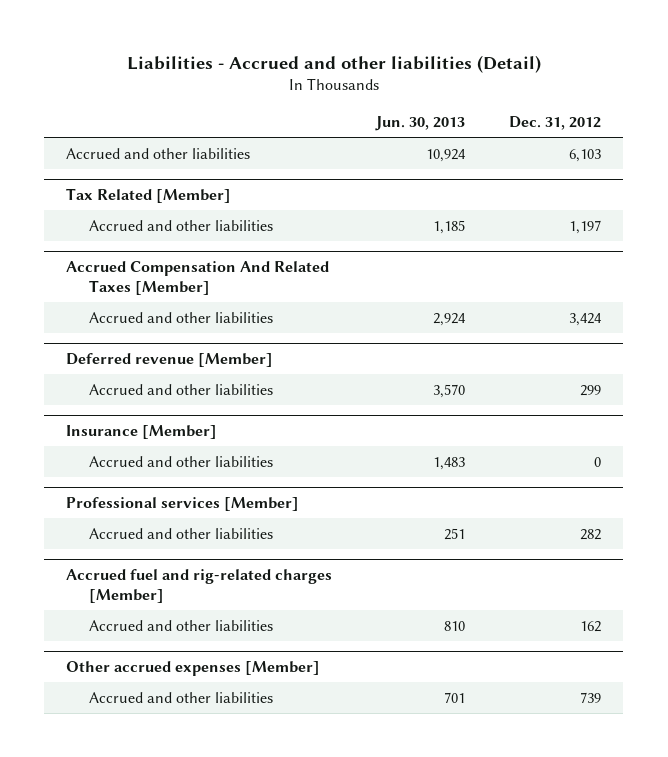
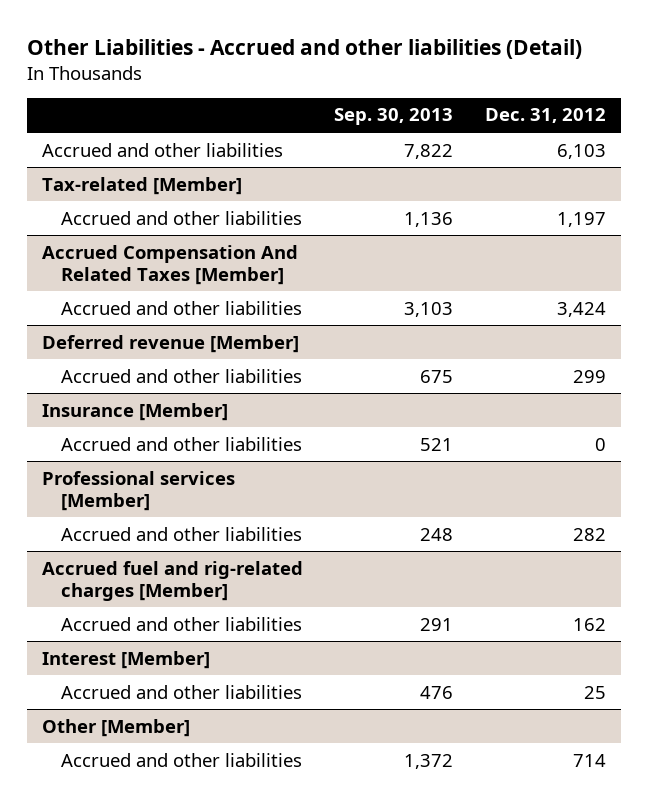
- Liabilities - Accrued and other liabilities (Detail)
+ Other Liabilities - Accrued and other liabilities (Detail)
- | Jun. 30, 2013 | Dec. 31, 2012
+ | Sep. 30, 2013 | Dec. 31, 2012
- Tax Related [Member]
+ Tax-related [Member]
- Other accrued expenses [Member]
- Accrued and other liabilities | 701 | 739
+ Interest [Member]
+ Accrued and other liabilities | 476 | 25
+ Other [Member]
+ Accrued and other liabilities | 1,372 | 714

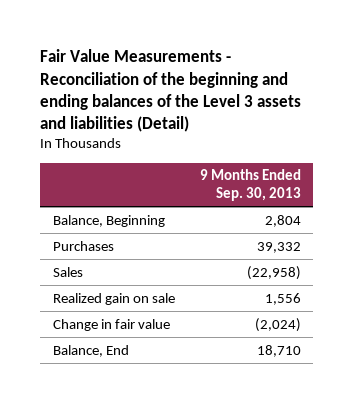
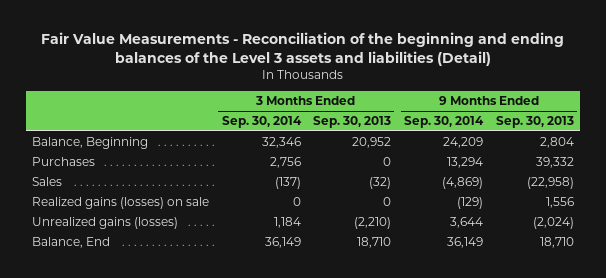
- | 9 Months Ended Sep. 30, 2013
+ | 3 Months Ended Sep. 30, 2014 | 3 Months Ended Sep. 30, 2013 | 9 Months Ended Sep. 30, 2014 | 9 Months Ended Sep. 30, 2013
- Realized gain on sale | 1,556
- Change in fair value | (2,024)
+ Realized gains (losses) on sale | 0 | 0 | (129) | 1,556
+ Unrealized gains (losses) | 1,184 | (2,210) | 3,644 | (2,024)

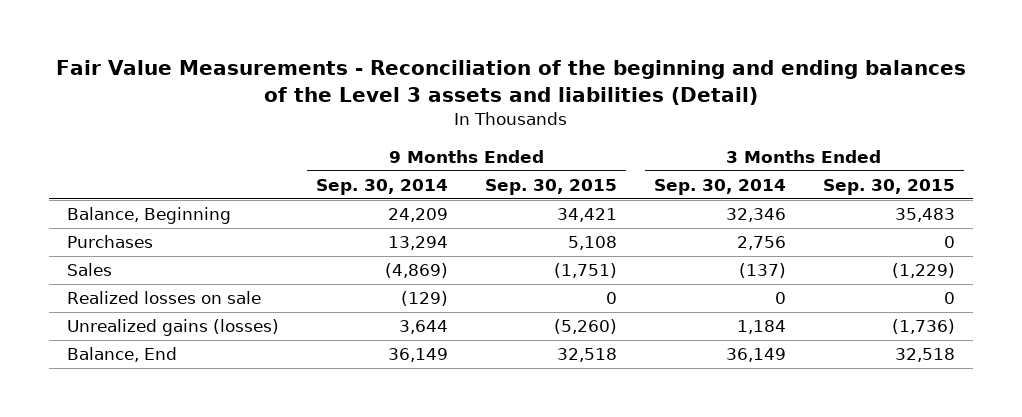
- | 3 Months Ended Sep. 30, 2014 | 3 Months Ended Sep. 30, 2013 | 9 Months Ended Sep. 30, 2014 | 9 Months Ended Sep. 30, 2013
+ | 9 Months Ended Sep. 30, 2014 | 9 Months Ended Sep. 30, 2015 | 3 Months Ended Sep. 30, 2014 | 3 Months Ended Sep. 30, 2015
- Realized gains (losses) on sale | 0 | 0 | (129) | 1,556
+ Realized losses on sale | (129) | 0 | 0 | 0

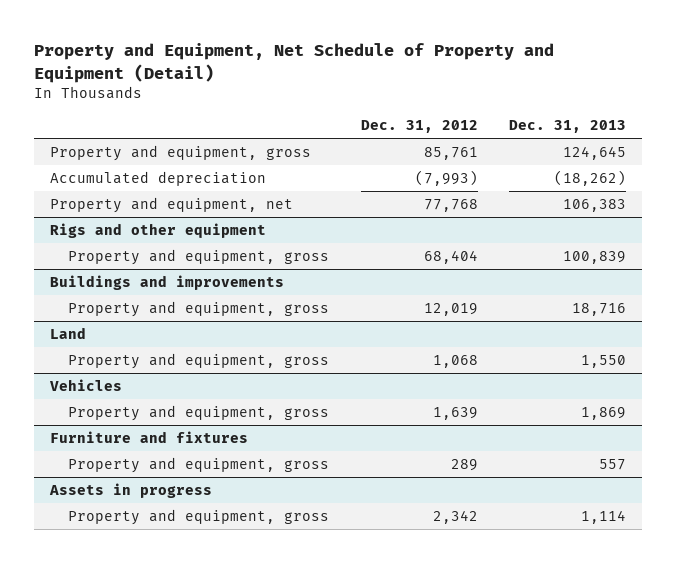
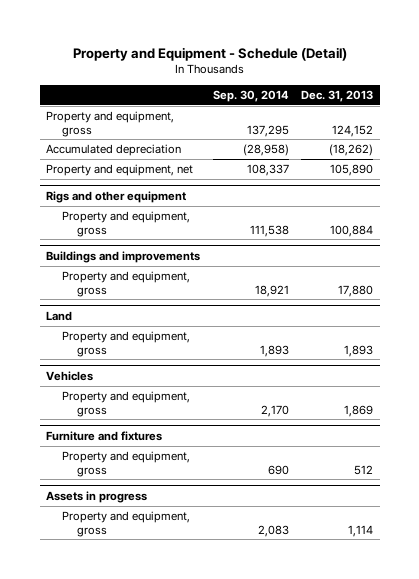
- Property and Equipment, Net Schedule of Property and Equipment (Detail)
+ Property and Equipment - Schedule (Detail)
- | Dec. 31, 2012 | Dec. 31, 2013
+ | Sep. 30, 2014 | Dec. 31, 2013
- Property and equipment, gross | 85,761 | 124,645
+ Property and equipment, gross | 137,295 | 124,152
- Property and equipment, net | 77,768 | 106,383
+ Property and equipment, net | 108,337 | 105,890
@ Rigs and other equipment
- Property and equipment, gross | 68,404 | 100,839
+ Property and equipment, gross | 111,538 | 100,884
@ Buildings and improvements
- Property and equipment, gross | 12,019 | 18,716
+ Property and equipment, gross | 18,921 | 17,880
@ Land
- Property and equipment, gross | 1,068 | 1,550
+ Property and equipment, gross | 1,893 | 1,893
@ Furniture and fixtures
- Property and equipment, gross | 289 | 557
+ Property and equipment, gross | 690 | 512

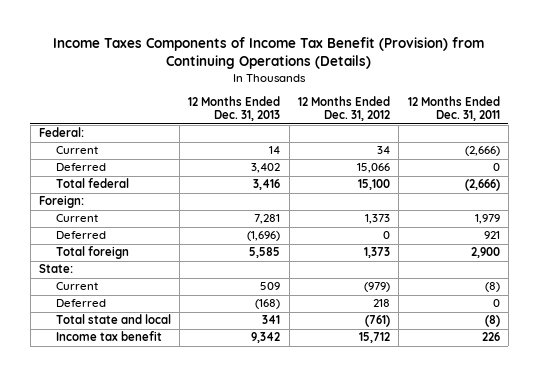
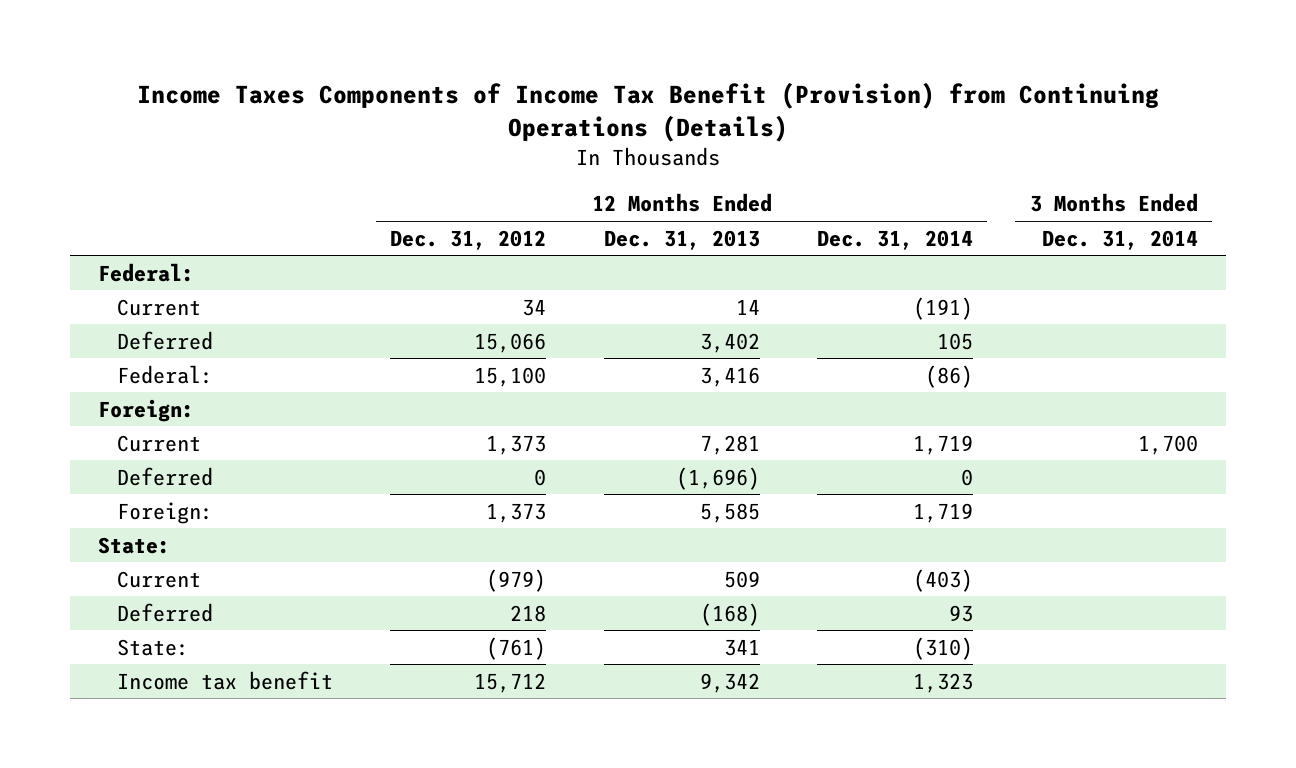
- | 12 Months Ended Dec. 31, 2013 | 12 Months Ended Dec. 31, 2012 | 12 Months Ended Dec. 31, 2011
+ | 12 Months Ended Dec. 31, 2012 | 12 Months Ended Dec. 31, 2013 | 12 Months Ended Dec. 31, 2014 | 3 Months Ended Dec. 31, 2014
- Total federal | 3,416 | 15,100 | (2,666)
+ Federal: | 15,100 | 3,416 | (86) |
- Total foreign | 5,585 | 1,373 | 2,900
+ Foreign: | 1,373 | 5,585 | 1,719 |
- Total state and local | 341 | (761) | (8)
+ State: | (761) | 341 | (310) |

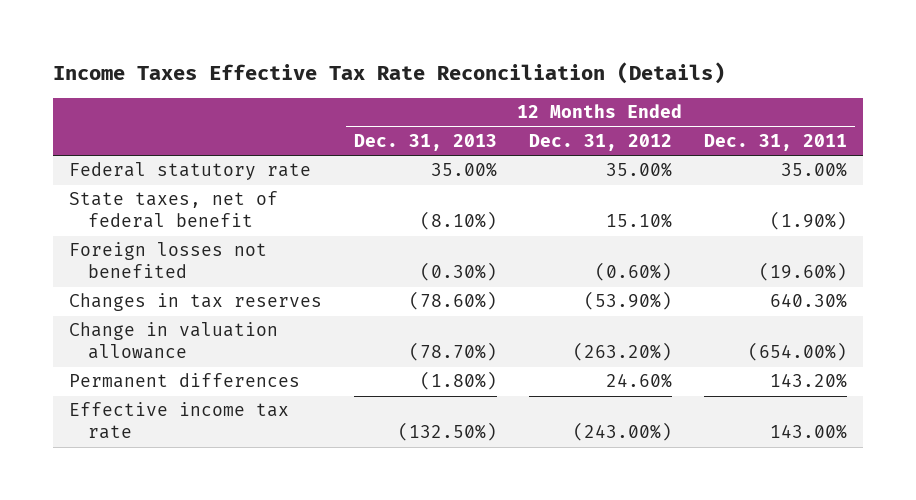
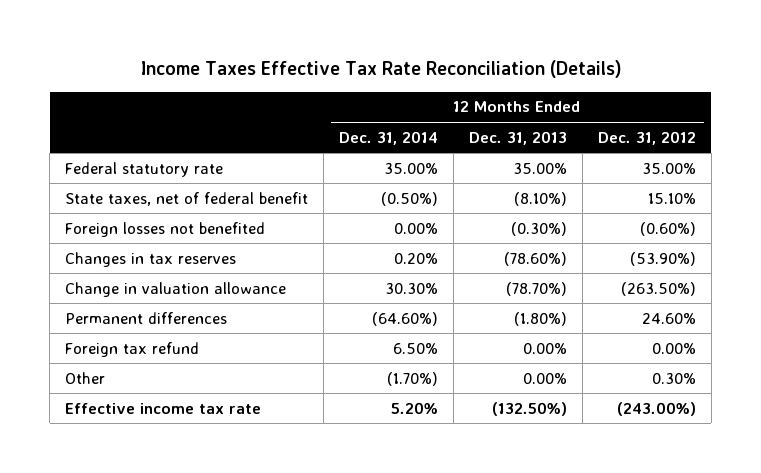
- | 12 Months Ended Dec. 31, 2013 | 12 Months Ended Dec. 31, 2012 | 12 Months Ended Dec. 31, 2011
+ | 12 Months Ended Dec. 31, 2014 | 12 Months Ended Dec. 31, 2013 | 12 Months Ended Dec. 31, 2012
- Change in valuation allowance | (78.70%) | (263.20%) | (654.00%)
+ Change in valuation allowance | 30.30% | (78.70%) | (263.50%)
+ Foreign tax refund | 6.50% | 0.00% | 0.00%
+ Other | (1.70%) | 0.00% | 0.30%

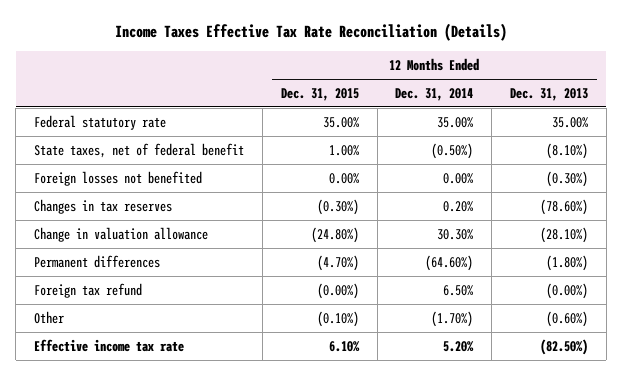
- | 12 Months Ended Dec. 31, 2014 | 12 Months Ended Dec. 31, 2013 | 12 Months Ended Dec. 31, 2012
+ | 12 Months Ended Dec. 31, 2015 | 12 Months Ended Dec. 31, 2014 | 12 Months Ended Dec. 31, 2013
- Change in valuation allowance | 30.30% | (78.70%) | (263.50%)
+ Change in valuation allowance | (24.80%) | 30.30% | (28.10%)
- Foreign tax refund | 6.50% | 0.00% | 0.00%
- Other | (1.70%) | 0.00% | 0.30%
- Effective income tax rate | 5.20% | (132.50%) | (243.00%)
+ Foreign tax refund | (0.00%) | 6.50% | (0.00%)
+ Other | (0.10%) | (1.70%) | (0.60%)
+ Effective income tax rate | 6.10% | 5.20% | (82.50%)

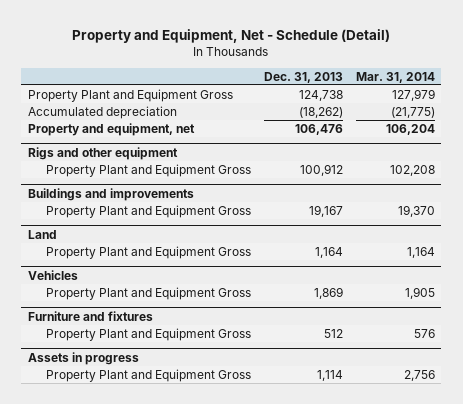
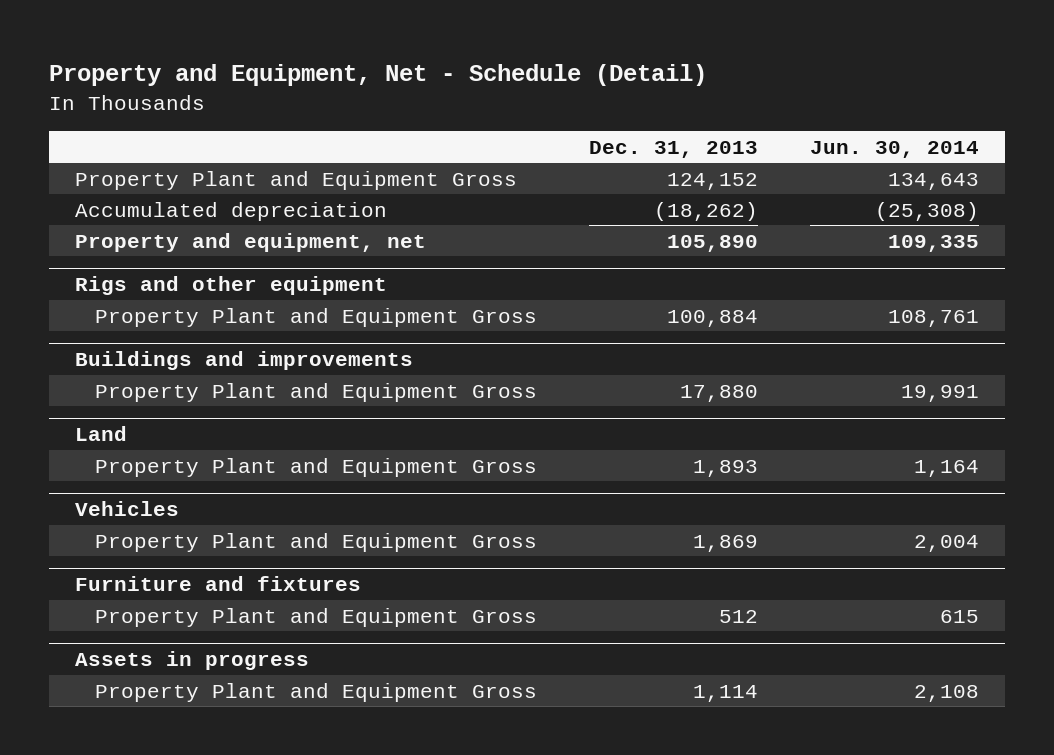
- | Dec. 31, 2013 | Mar. 31, 2014
+ | Dec. 31, 2013 | Jun. 30, 2014
- Property Plant and Equipment Gross | 124,738 | 127,979
+ Property Plant and Equipment Gross | 124,152 | 134,643
- Property and equipment, net | 106,476 | 106,204
+ Property and equipment, net | 105,890 | 109,335
@ Rigs and other equipment
- Property Plant and Equipment Gross | 100,912 | 102,208
+ Property Plant and Equipment Gross | 100,884 | 108,761
@ Buildings and improvements
- Property Plant and Equipment Gross | 19,167 | 19,370
+ Property Plant and Equipment Gross | 17,880 | 19,991
@ Land
- Property Plant and Equipment Gross | 1,164 | 1,164
+ Property Plant and Equipment Gross | 1,893 | 1,164

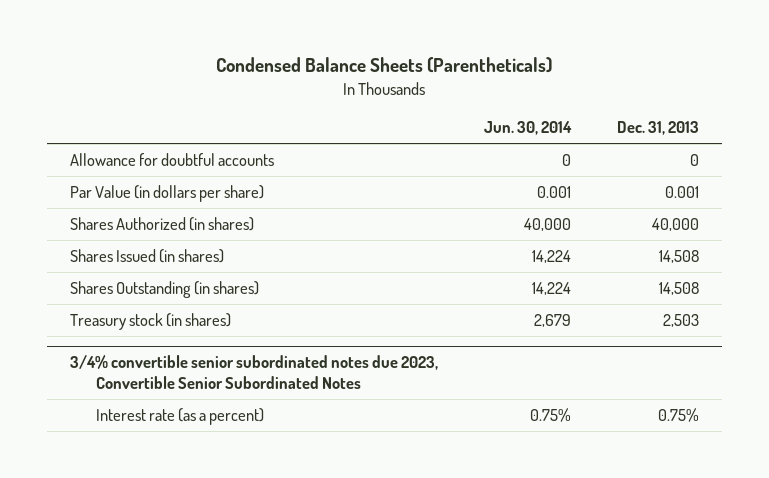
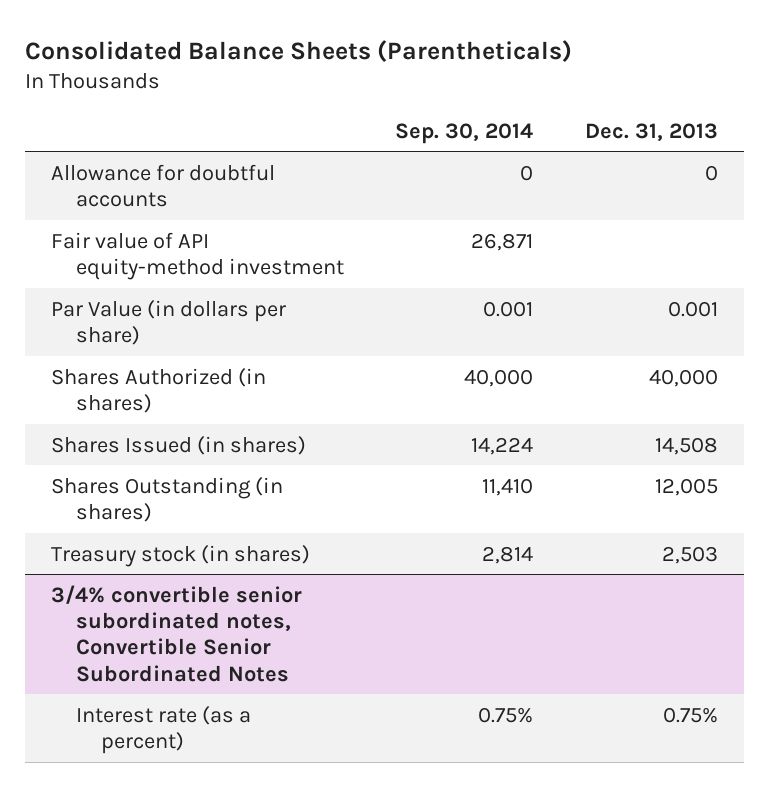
- Condensed Balance Sheets (Parentheticals)
+ Consolidated Balance Sheets (Parentheticals)
- | Jun. 30, 2014 | Dec. 31, 2013
+ | Sep. 30, 2014 | Dec. 31, 2013
+ Fair value of API equity-method investment | 26,871 |
- Shares Outstanding (in shares) | 14,224 | 14,508
+ Shares Outstanding (in shares) | 11,410 | 12,005
- 3/4% convertible senior subordinated notes due 2023, Convertible Senior Subordinated Notes
+ 3/4% convertible senior subordinated notes, Convertible Senior Subordinated Notes

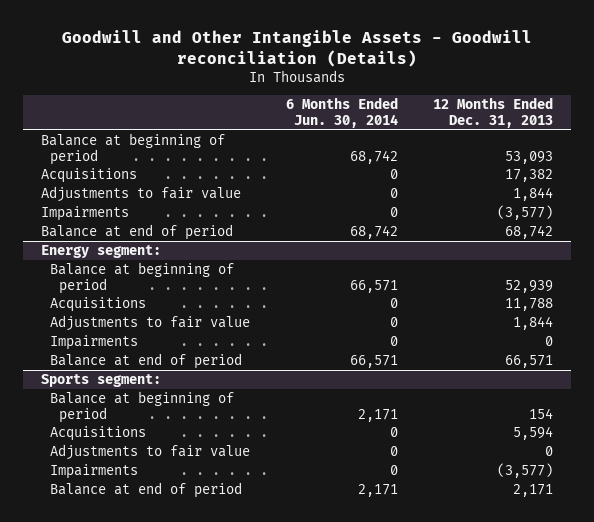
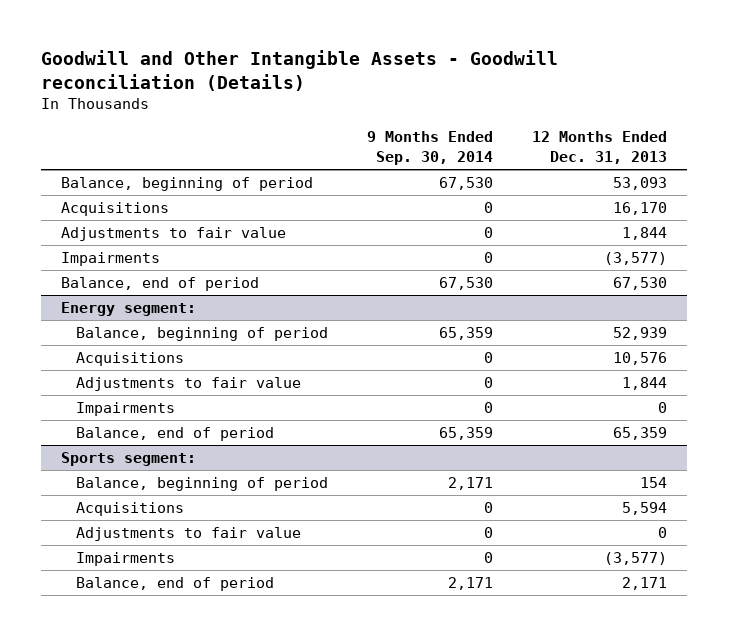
- | 6 Months Ended Jun. 30, 2014 | 12 Months Ended Dec. 31, 2013
+ | 9 Months Ended Sep. 30, 2014 | 12 Months Ended Dec. 31, 2013
- Balance at beginning of period | 68,742 | 53,093
- Acquisitions | 0 | 17,382
+ Balance, beginning of period | 67,530 | 53,093
+ Acquisitions | 0 | 16,170
- Balance at end of period | 68,742 | 68,742
+ Balance, end of period | 67,530 | 67,530
@ Energy segment:
- Balance at beginning of period | 66,571 | 52,939
- Acquisitions | 0 | 11,788
+ Balance, beginning of period | 65,359 | 52,939
+ Acquisitions | 0 | 10,576
- Balance at end of period | 66,571 | 66,571
+ Balance, end of period | 65,359 | 65,359
@ Sports segment:
- Balance at beginning of period | 2,171 | 154
+ Balance, beginning of period | 2,171 | 154
- Balance at end of period | 2,171 | 2,171
+ Balance, end of period | 2,171 | 2,171

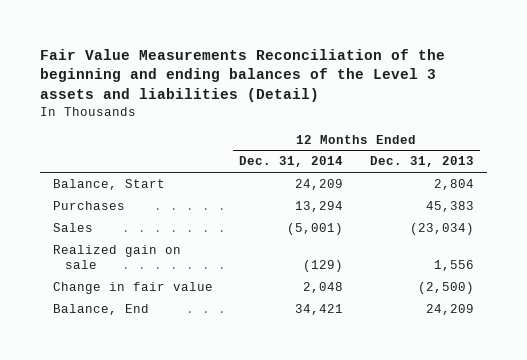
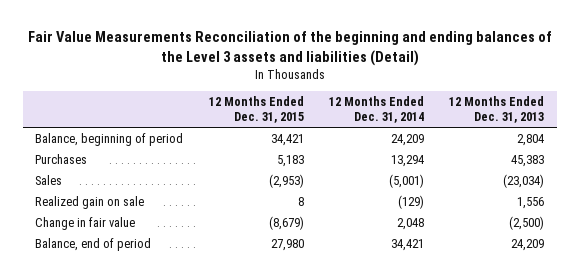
- | 12 Months Ended Dec. 31, 2014 | 12 Months Ended Dec. 31, 2013
+ | 12 Months Ended Dec. 31, 2015 | 12 Months Ended Dec. 31, 2014 | 12 Months Ended Dec. 31, 2013
- Balance, Start | 24,209 | 2,804
+ Balance, beginning of period | 34,421 | 24,209 | 2,804
- Balance, End | 34,421 | 24,209
+ Balance, end of period | 27,980 | 34,421 | 24,209

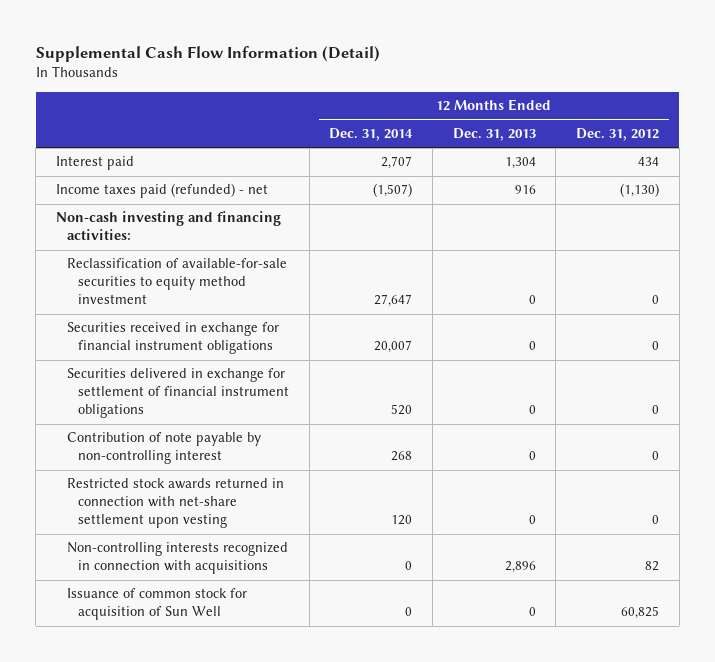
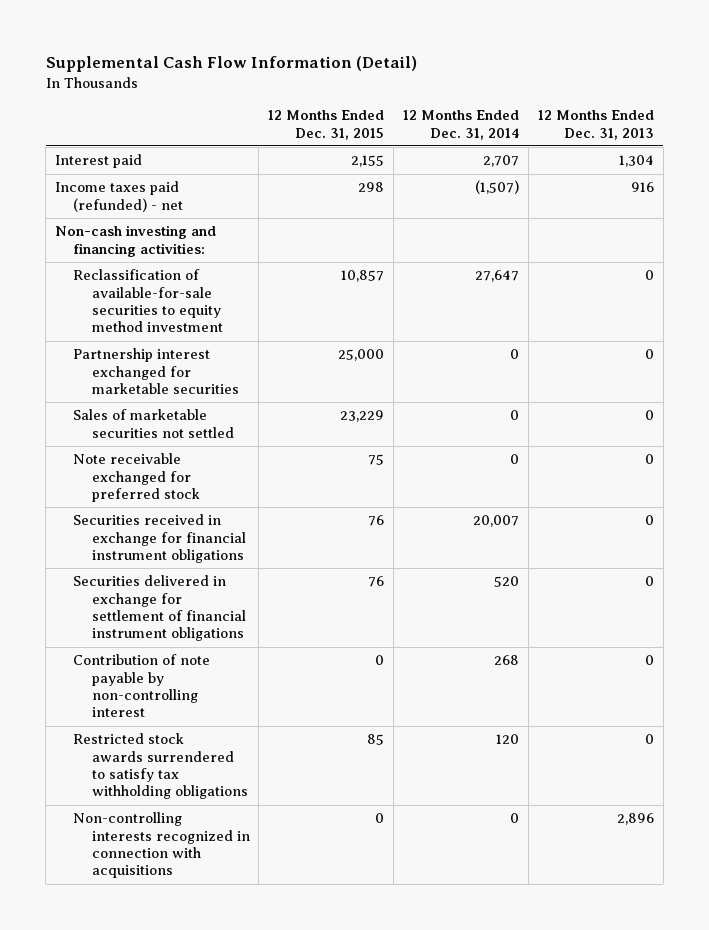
- | 12 Months Ended Dec. 31, 2014 | 12 Months Ended Dec. 31, 2013 | 12 Months Ended Dec. 31, 2012
+ | 12 Months Ended Dec. 31, 2015 | 12 Months Ended Dec. 31, 2014 | 12 Months Ended Dec. 31, 2013
+ Partnership interest exchanged for marketable securities | 25,000 | 0 | 0
+ Sales of marketable securities not settled | 23,229 | 0 | 0
+ Note receivable exchanged for preferred stock | 75 | 0 | 0
- Restricted stock awards returned in connection with net-share settlement upon vesting | 120 | 0 | 0
+ Restricted stock awards surrendered to satisfy tax withholding obligations | 85 | 120 | 0
- Issuance of common stock for acquisition of Sun Well | 0 | 0 | 60,825

